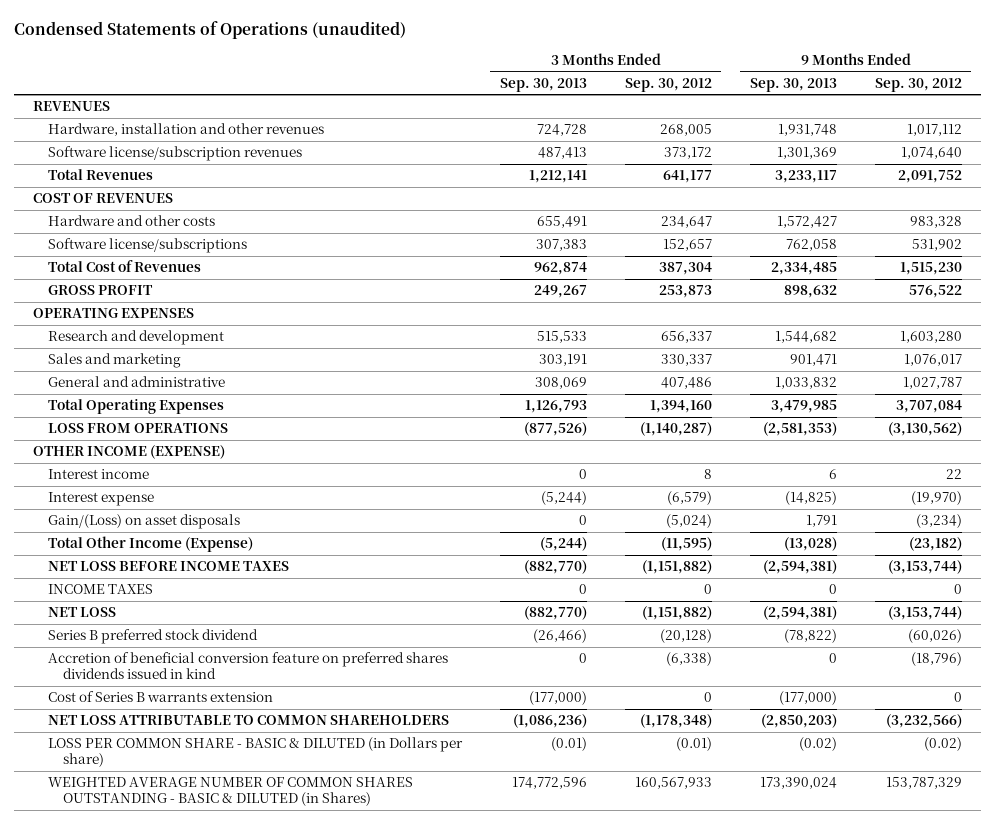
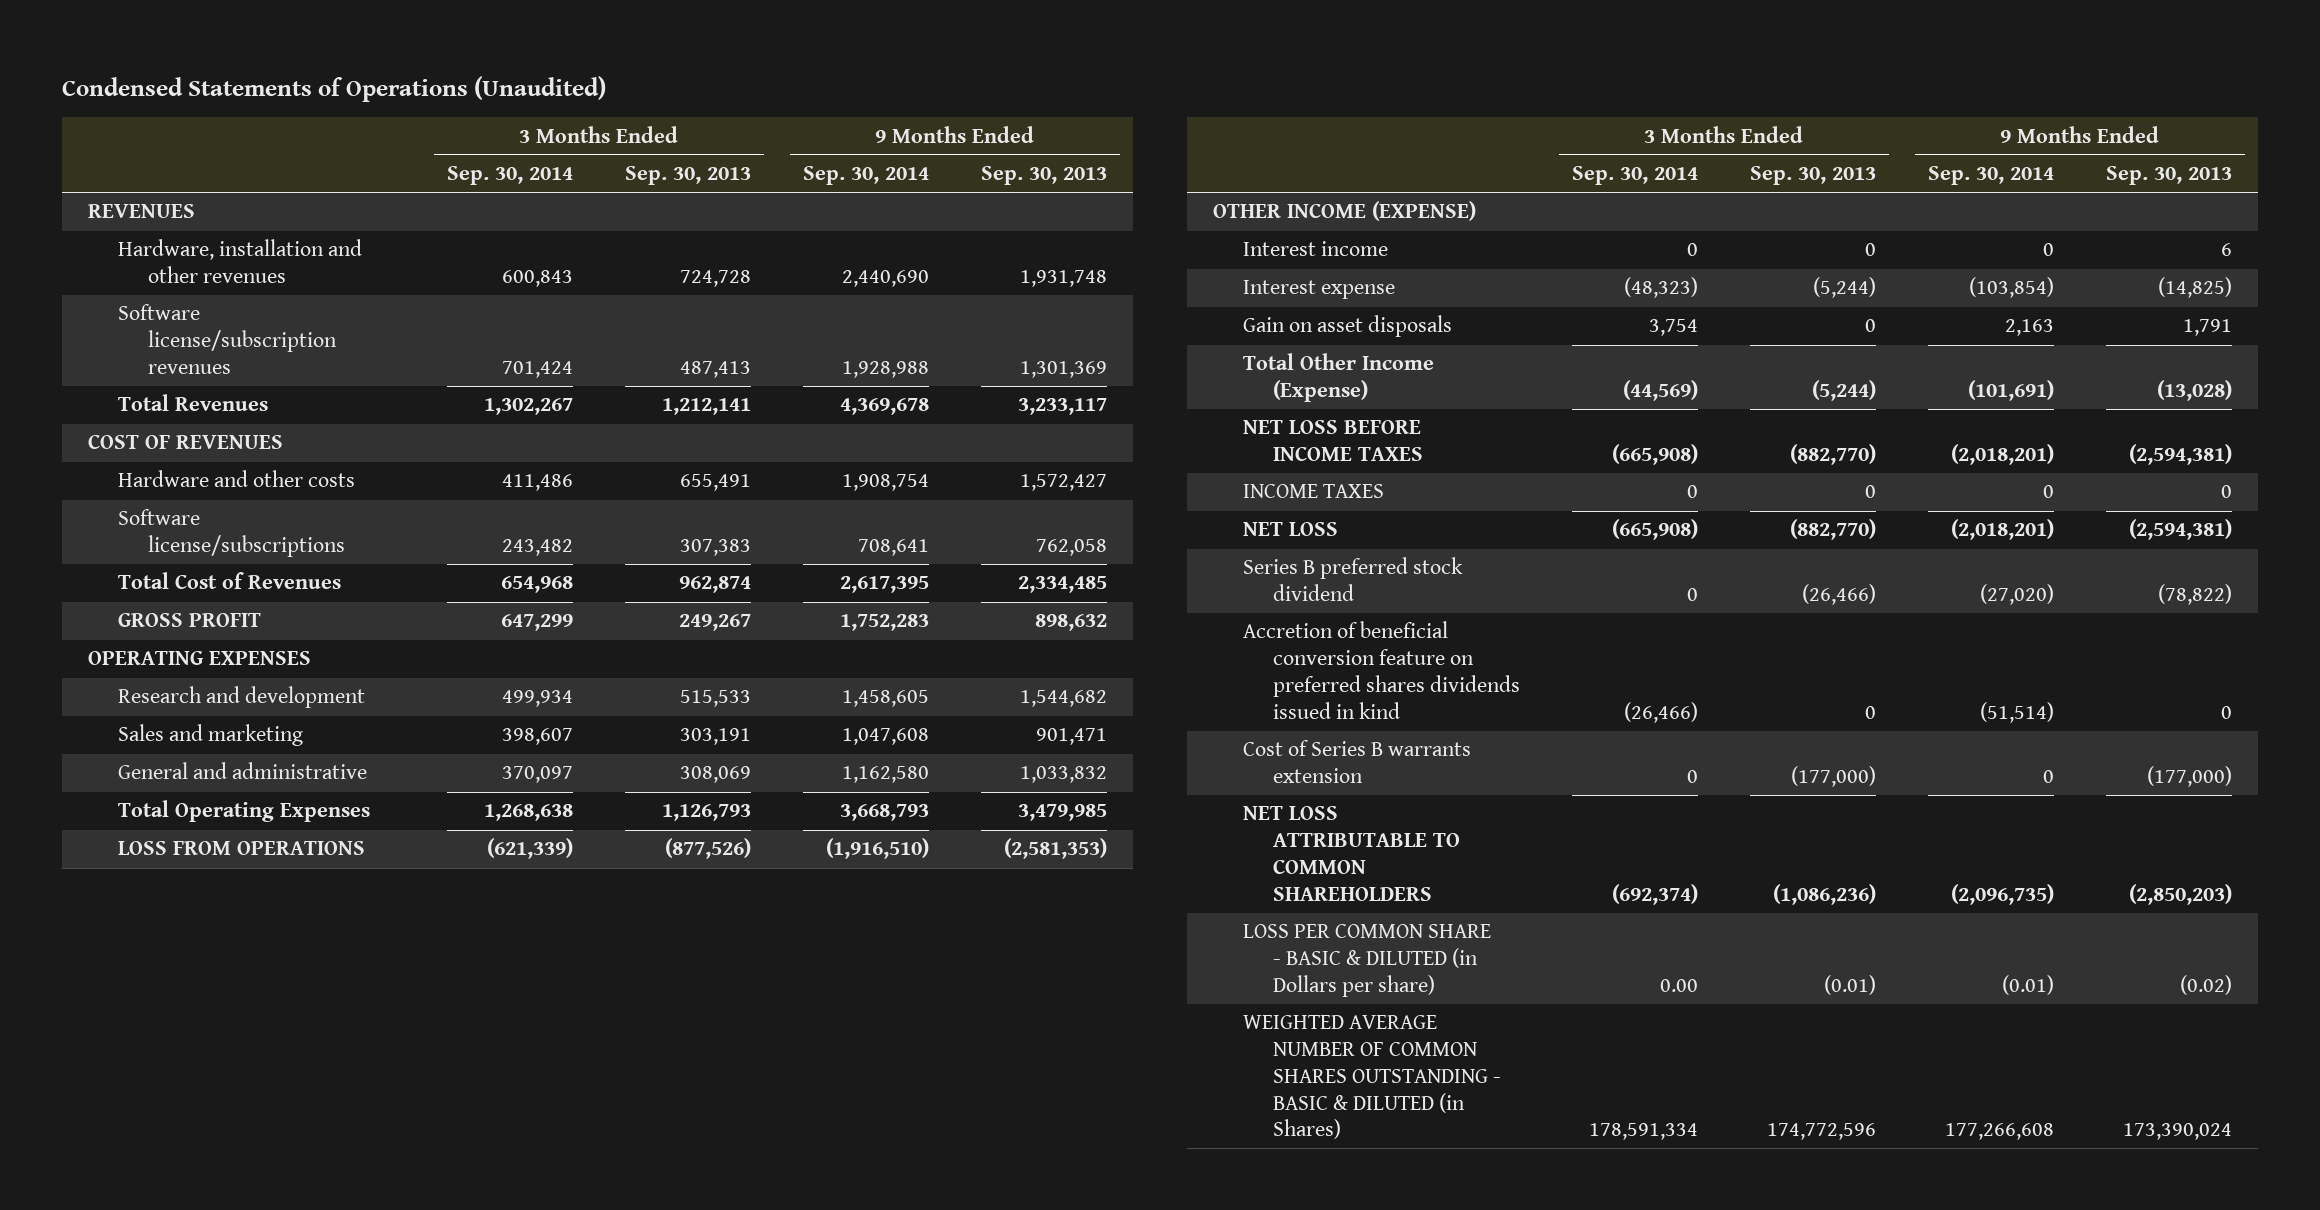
- Condensed Statements of Operations (unaudited)
+ Condensed Statements of Operations (Unaudited)
- | 3 Months Ended Sep. 30, 2013 | 3 Months Ended Sep. 30, 2012 | 9 Months Ended Sep. 30, 2013 | 9 Months Ended Sep. 30, 2012
+ | 3 Months Ended Sep. 30, 2014 | 3 Months Ended Sep. 30, 2013 | 9 Months Ended Sep. 30, 2014 | 9 Months Ended Sep. 30, 2013
- Gain/(Loss) on asset disposals | 0 | (5,024) | 1,791 | (3,234)
+ Gain on asset disposals | 3,754 | 0 | 2,163 | 1,791

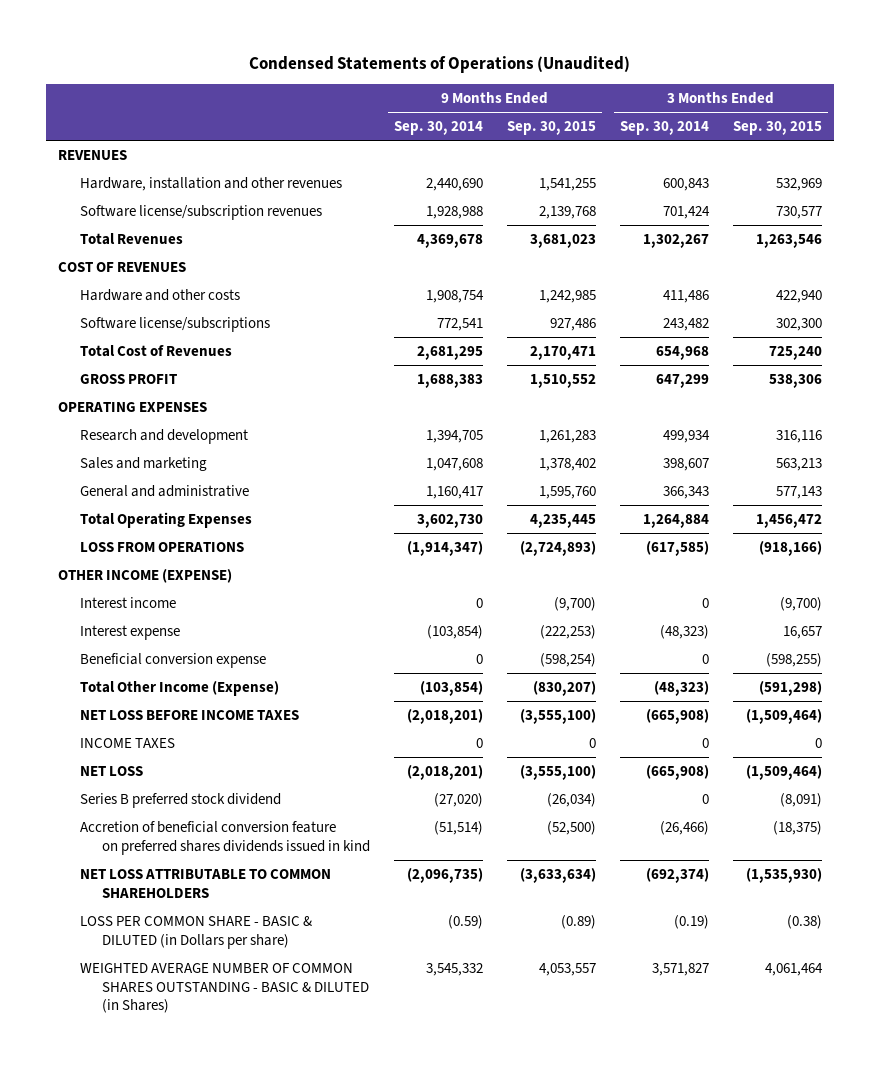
- | 3 Months Ended Sep. 30, 2014 | 3 Months Ended Sep. 30, 2013 | 9 Months Ended Sep. 30, 2014 | 9 Months Ended Sep. 30, 2013
+ | 9 Months Ended Sep. 30, 2014 | 9 Months Ended Sep. 30, 2015 | 3 Months Ended Sep. 30, 2014 | 3 Months Ended Sep. 30, 2015
- Software license/subscriptions | 243,482 | 307,383 | 708,641 | 762,058
- Total Cost of Revenues | 654,968 | 962,874 | 2,617,395 | 2,334,485
- GROSS PROFIT | 647,299 | 249,267 | 1,752,283 | 898,632
+ Software license/subscriptions | 772,541 | 927,486 | 243,482 | 302,300
+ Total Cost of Revenues | 2,681,295 | 2,170,471 | 654,968 | 725,240
+ GROSS PROFIT | 1,688,383 | 1,510,552 | 647,299 | 538,306
- Research and development | 499,934 | 515,533 | 1,458,605 | 1,544,682
+ Research and development | 1,394,705 | 1,261,283 | 499,934 | 316,116
- General and administrative | 370,097 | 308,069 | 1,162,580 | 1,033,832
- Total Operating Expenses | 1,268,638 | 1,126,793 | 3,668,793 | 3,479,985
- LOSS FROM OPERATIONS | (621,339) | (877,526) | (1,916,510) | (2,581,353)
+ General and administrative | 1,160,417 | 1,595,760 | 366,343 | 577,143
+ Total Operating Expenses | 3,602,730 | 4,235,445 | 1,264,884 | 1,456,472
+ LOSS FROM OPERATIONS | (1,914,347) | (2,724,893) | (617,585) | (918,166)
- Gain on asset disposals | 3,754 | 0 | 2,163 | 1,791
- Total Other Income (Expense) | (44,569) | (5,244) | (101,691) | (13,028)
+ Beneficial conversion expense | 0 | (598,254) | 0 | (598,255)
+ Total Other Income (Expense) | (103,854) | (830,207) | (48,323) | (591,298)
- Cost of Series B warrants extension | 0 | (177,000) | 0 | (177,000)
- LOSS PER COMMON SHARE - BASIC & DILUTED (in Dollars per share) | 0.00 | (0.01) | (0.01) | (0.02)
- WEIGHTED AVERAGE NUMBER OF COMMON SHARES OUTSTANDING - BASIC & DILUTED (in Shares) | 178,591,334 | 174,772,596 | 177,266,608 | 173,390,024
+ LOSS PER COMMON SHARE - BASIC & DILUTED (in Dollars per share) | (0.59) | (0.89) | (0.19) | (0.38)
+ WEIGHTED AVERAGE NUMBER OF COMMON SHARES OUTSTANDING - BASIC & DILUTED (in Shares) | 3,545,332 | 4,053,557 | 3,571,827 | 4,061,464

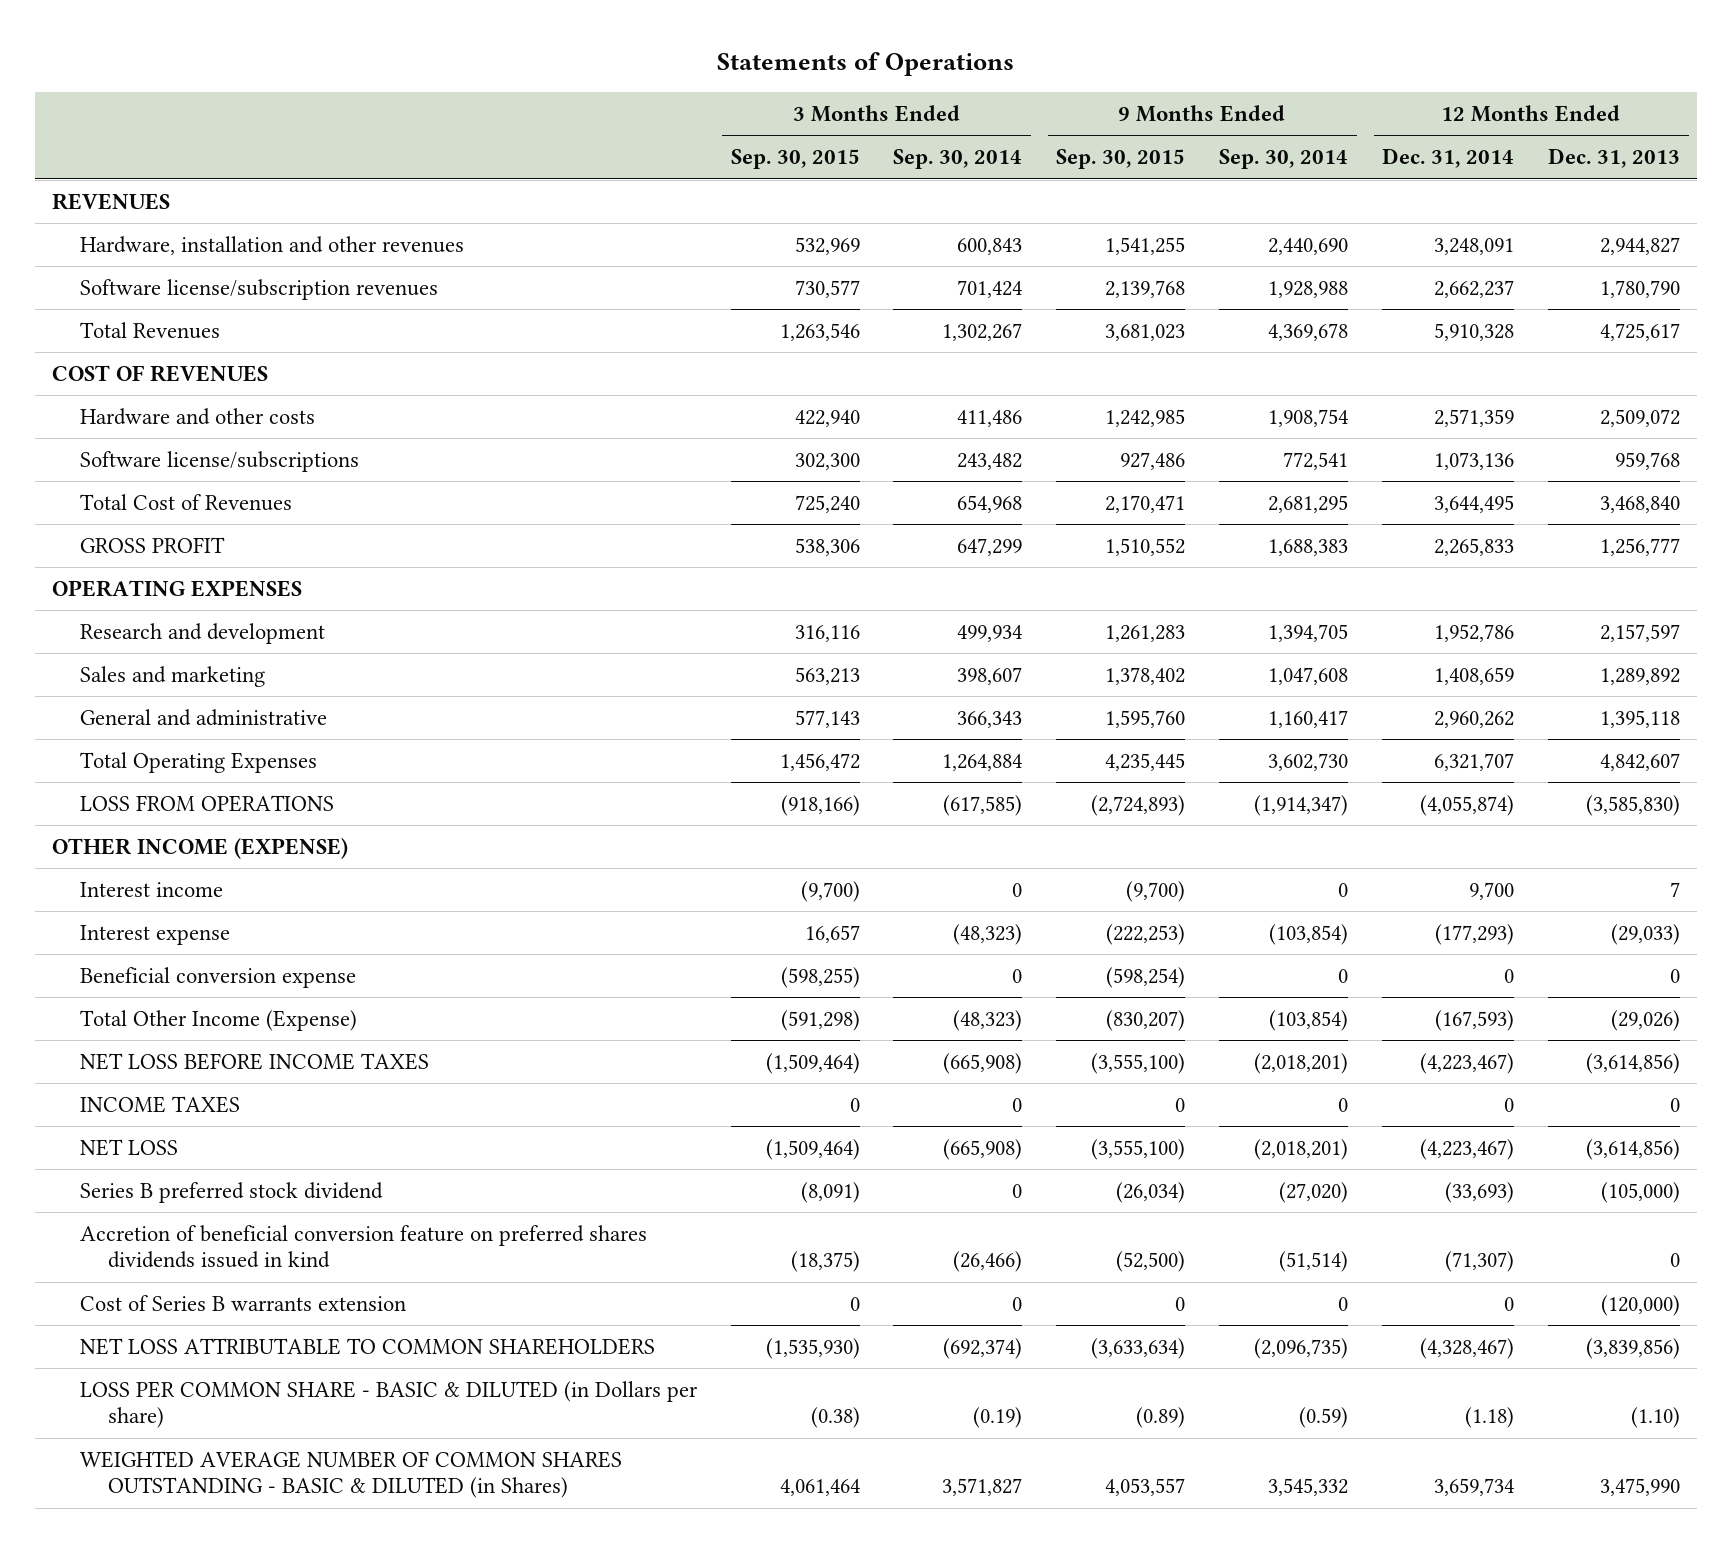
- Condensed Statements of Operations (Unaudited)
+ Statements of Operations
- | 9 Months Ended Sep. 30, 2014 | 9 Months Ended Sep. 30, 2015 | 3 Months Ended Sep. 30, 2014 | 3 Months Ended Sep. 30, 2015
+ | 3 Months Ended Sep. 30, 2015 | 3 Months Ended Sep. 30, 2014 | 9 Months Ended Sep. 30, 2015 | 9 Months Ended Sep. 30, 2014 | 12 Months Ended Dec. 31, 2014 | 12 Months Ended Dec. 31, 2013
+ Cost of Series B warrants extension | 0 | 0 | 0 | 0 | 0 | (120,000)

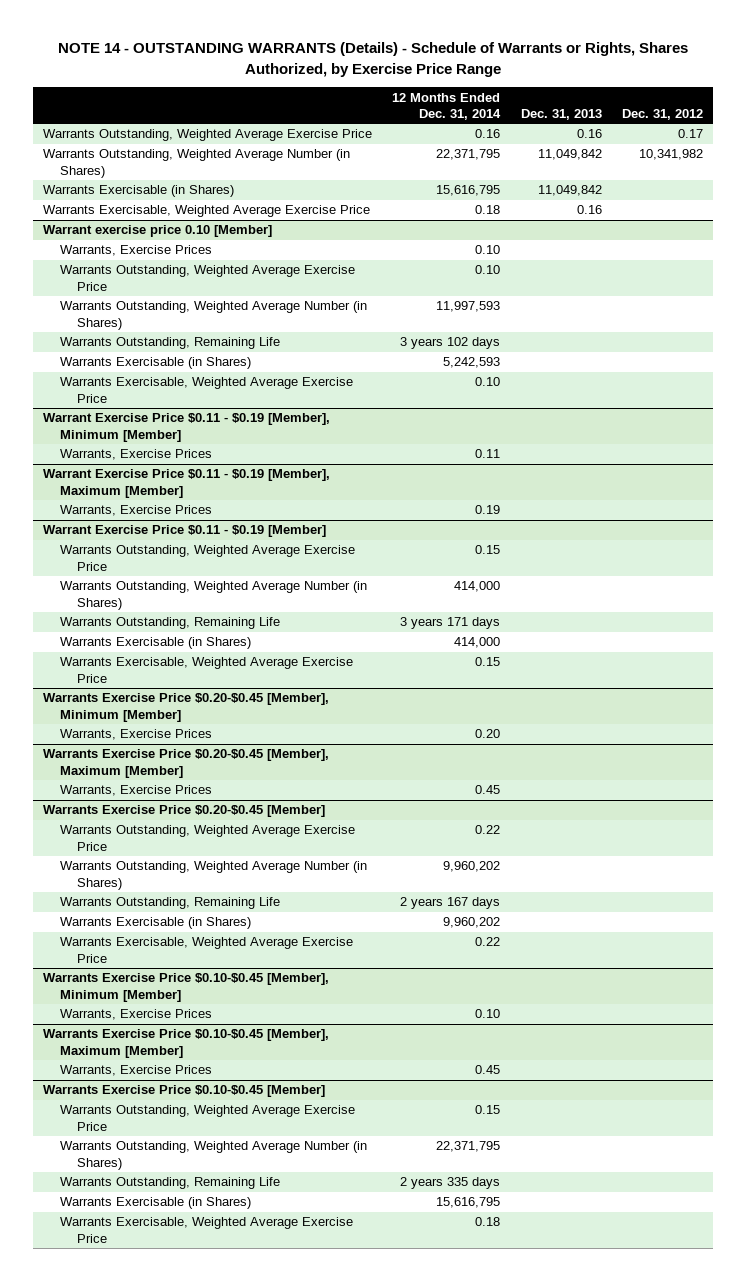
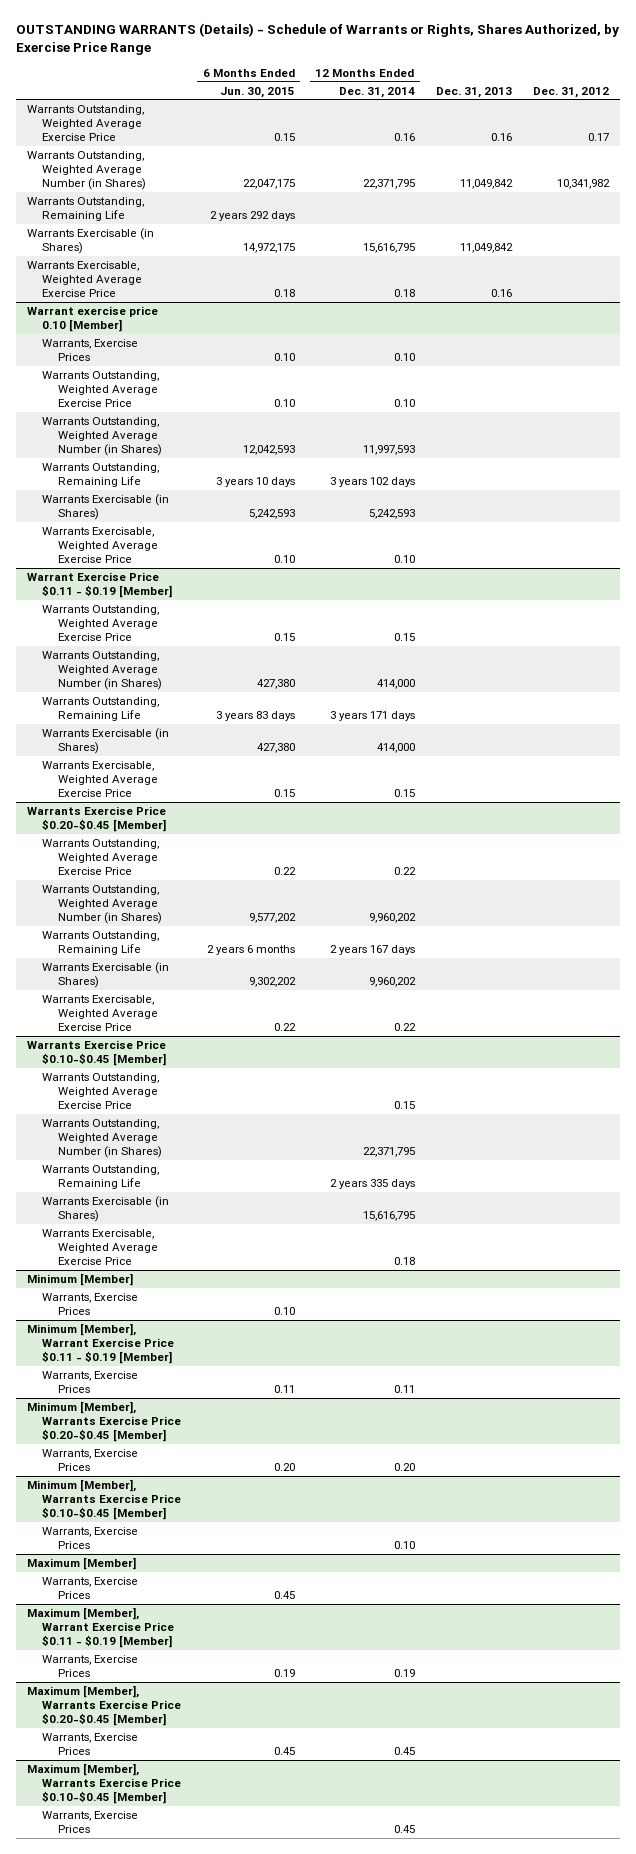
- NOTE 14 - OUTSTANDING WARRANTS (Details) - Schedule of Warrants or Rights, Shares Authorized, by Exercise Price Range
+ OUTSTANDING WARRANTS (Details) - Schedule of Warrants or Rights, Shares Authorized, by Exercise Price Range
- | 12 Months Ended Dec. 31, 2014 | Dec. 31, 2013 | Dec. 31, 2012
+ | 6 Months Ended Jun. 30, 2015 | 12 Months Ended Dec. 31, 2014 | Dec. 31, 2013 | Dec. 31, 2012
+ Warrants Outstanding, Remaining Life | 2 years 292 days | | |
- Warrant Exercise Price $0.11 - $0.19 [Member], Minimum [Member]
- Warrants, Exercise Prices | 0.11 | |
- Warrant Exercise Price $0.11 - $0.19 [Member], Maximum [Member]
- Warrants, Exercise Prices | 0.19 | |
- Warrants Exercise Price $0.20-$0.45 [Member], Minimum [Member]
- Warrants, Exercise Prices | 0.20 | |
- Warrants Exercise Price $0.20-$0.45 [Member], Maximum [Member]
- Warrants, Exercise Prices | 0.45 | |
- Warrants Exercise Price $0.10-$0.45 [Member], Minimum [Member]
- Warrants, Exercise Prices | 0.10 | |
- Warrants Exercise Price $0.10-$0.45 [Member], Maximum [Member]
- Warrants, Exercise Prices | 0.45 | |
+ Minimum [Member]
+ Warrants, Exercise Prices | 0.10 | | |
+ Minimum [Member], Warrant Exercise Price $0.11 - $0.19 [Member]
+ Warrants, Exercise Prices | 0.11 | 0.11 | |
+ Minimum [Member], Warrants Exercise Price $0.20-$0.45 [Member]
+ Warrants, Exercise Prices | 0.20 | 0.20 | |
+ Minimum [Member], Warrants Exercise Price $0.10-$0.45 [Member]
+ Warrants, Exercise Prices | | 0.10 | |
+ Maximum [Member]
+ Warrants, Exercise Prices | 0.45 | | |
+ Maximum [Member], Warrant Exercise Price $0.11 - $0.19 [Member]
+ Warrants, Exercise Prices | 0.19 | 0.19 | |
+ Maximum [Member], Warrants Exercise Price $0.20-$0.45 [Member]
+ Warrants, Exercise Prices | 0.45 | 0.45 | |
+ Maximum [Member], Warrants Exercise Price $0.10-$0.45 [Member]
+ Warrants, Exercise Prices | | 0.45 | |

